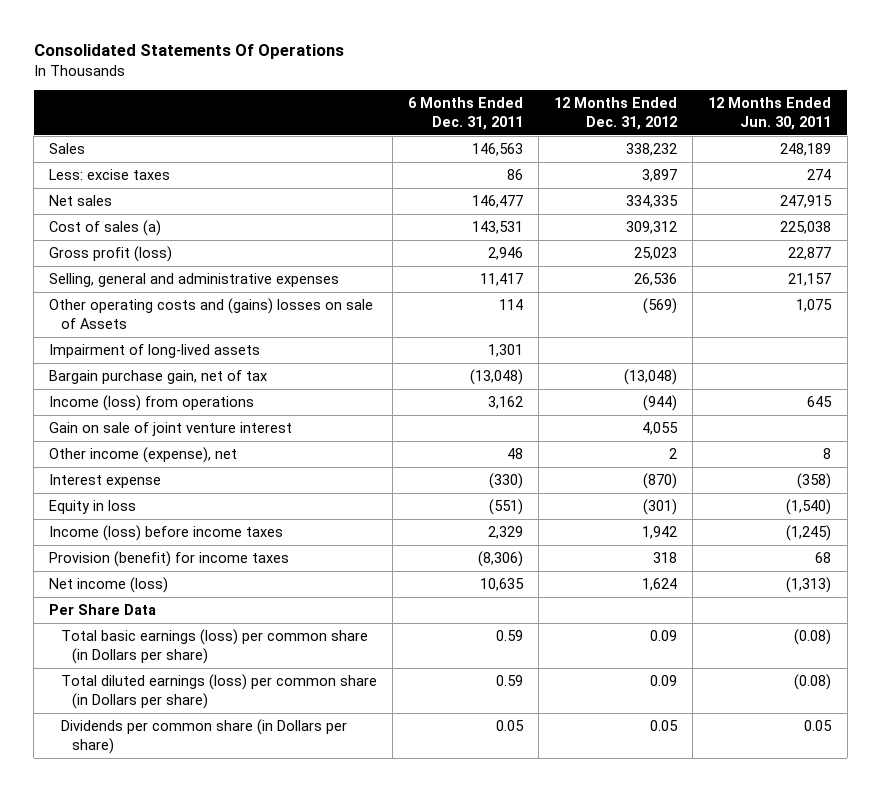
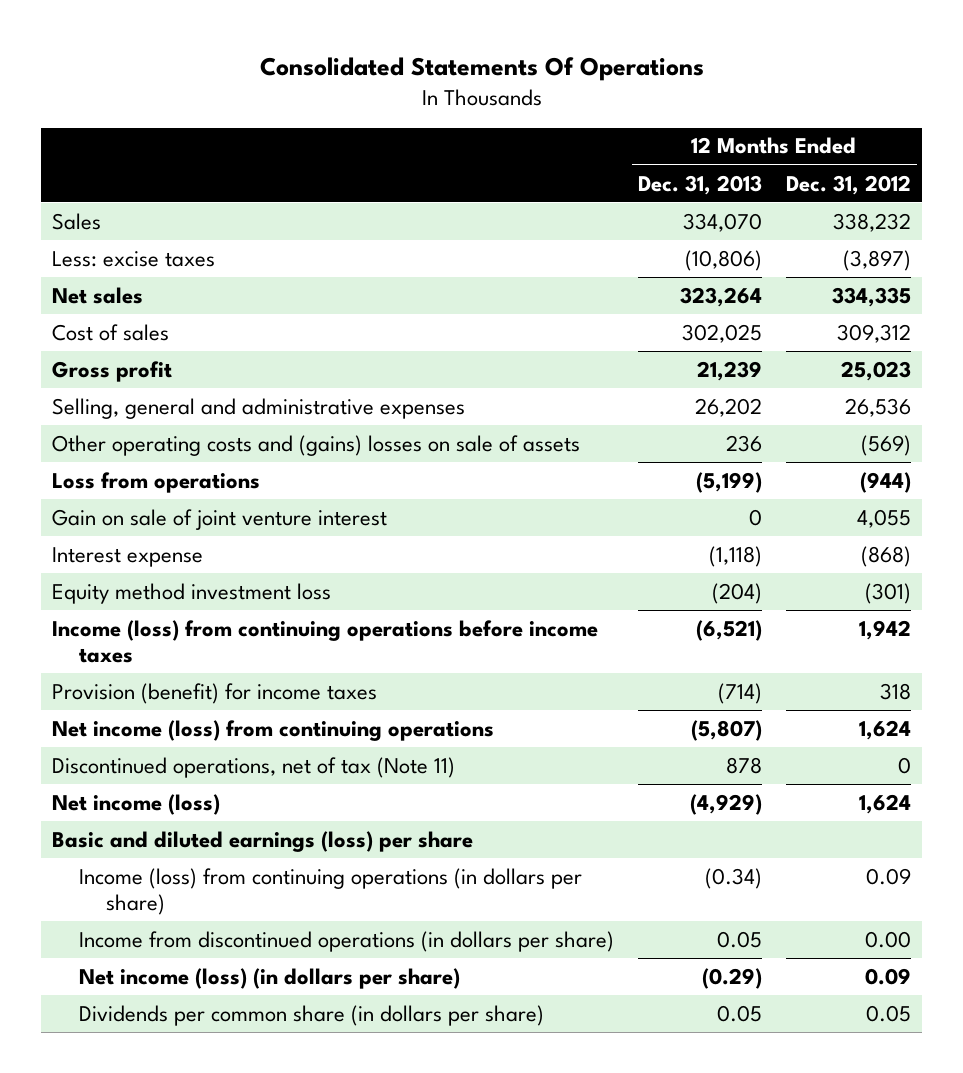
- | 6 Months Ended Dec. 31, 2011 | 12 Months Ended Dec. 31, 2012 | 12 Months Ended Jun. 30, 2011
+ | 12 Months Ended Dec. 31, 2013 | 12 Months Ended Dec. 31, 2012
- Less: excise taxes | 86 | 3,897 | 274
+ Less: excise taxes | (10,806) | (3,897)
- Cost of sales (a) | 143,531 | 309,312 | 225,038
- Gross profit (loss) | 2,946 | 25,023 | 22,877
+ Cost of sales | 302,025 | 309,312
+ Gross profit | 21,239 | 25,023
- Other operating costs and (gains) losses on sale of Assets | 114 | (569) | 1,075
- Impairment of long-lived assets | 1,301 | |
- Bargain purchase gain, net of tax | (13,048) | (13,048) |
- Income (loss) from operations | 3,162 | (944) | 645
+ Other operating costs and (gains) losses on sale of assets | 236 | (569)
+ Loss from operations | (5,199) | (944)
- Other income (expense), net | 48 | 2 | 8
- Interest expense | (330) | (870) | (358)
- Equity in loss | (551) | (301) | (1,540)
- Income (loss) before income taxes | 2,329 | 1,942 | (1,245)
+ Interest expense | (1,118) | (868)
+ Equity method investment loss | (204) | (301)
+ Income (loss) from continuing operations before income taxes | (6,521) | 1,942
+ Net income (loss) from continuing operations | (5,807) | 1,624
+ Discontinued operations, net of tax (Note 11) | 878 | 0
- Per Share Data
- Total basic earnings (loss) per common share (in Dollars per share) | 0.59 | 0.09 | (0.08)
- Total diluted earnings (loss) per common share (in Dollars per share) | 0.59 | 0.09 | (0.08)
- Dividends per common share (in Dollars per share) | 0.05 | 0.05 | 0.05
+ Basic and diluted earnings (loss) per share
+ Income (loss) from continuing operations (in dollars per share) | (0.34) | 0.09
+ Income from discontinued operations (in dollars per share) | 0.05 | 0.00
+ Net income (loss) (in dollars per share) | (0.29) | 0.09
+ Dividends per common share (in dollars per share) | 0.05 | 0.05

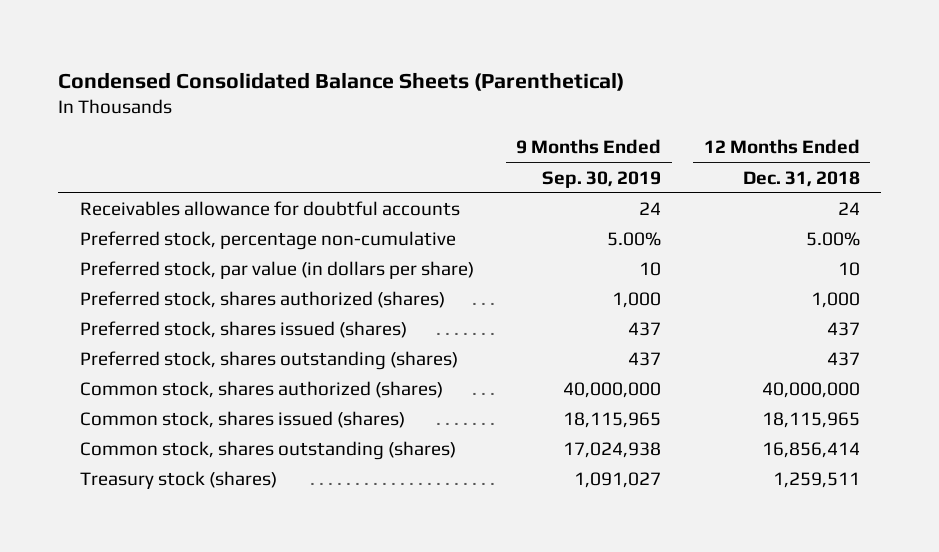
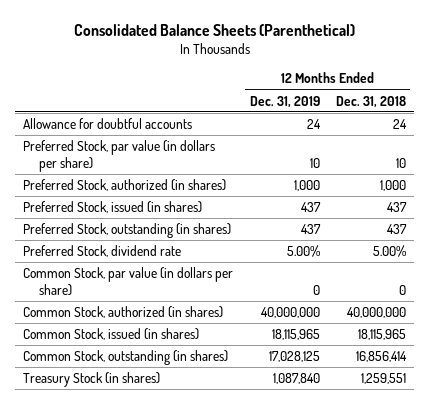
- Condensed Consolidated Balance Sheets (Parenthetical)
+ Consolidated Balance Sheets (Parenthetical)
- | 9 Months Ended Sep. 30, 2019 | 12 Months Ended Dec. 31, 2018
+ | 12 Months Ended Dec. 31, 2019 | 12 Months Ended Dec. 31, 2018
- Receivables allowance for doubtful accounts | 24 | 24
- Preferred stock, percentage non-cumulative | 5.00% | 5.00%
- Preferred stock, par value (in dollars per share) | 10 | 10
- Preferred stock, shares authorized (shares) | 1,000 | 1,000
- Preferred stock, shares issued (shares) | 437 | 437
- Preferred stock, shares outstanding (shares) | 437 | 437
- Common stock, shares authorized (shares) | 40,000,000 | 40,000,000
- Common stock, shares issued (shares) | 18,115,965 | 18,115,965
- Common stock, shares outstanding (shares) | 17,024,938 | 16,856,414
- Treasury stock (shares) | 1,091,027 | 1,259,511
+ Allowance for doubtful accounts | 24 | 24
+ Preferred Stock, par value (in dollars per share) | 10 | 10
+ Preferred Stock, authorized (in shares) | 1,000 | 1,000
+ Preferred Stock, issued (in shares) | 437 | 437
+ Preferred Stock, outstanding (in shares) | 437 | 437
+ Preferred Stock, dividend rate | 5.00% | 5.00%
+ Common Stock, par value (in dollars per share) | 0 | 0
+ Common Stock, authorized (in shares) | 40,000,000 | 40,000,000
+ Common Stock, issued (in shares) | 18,115,965 | 18,115,965
+ Common Stock, outstanding (in shares) | 17,028,125 | 16,856,414
+ Treasury Stock (in shares) | 1,087,840 | 1,259,551

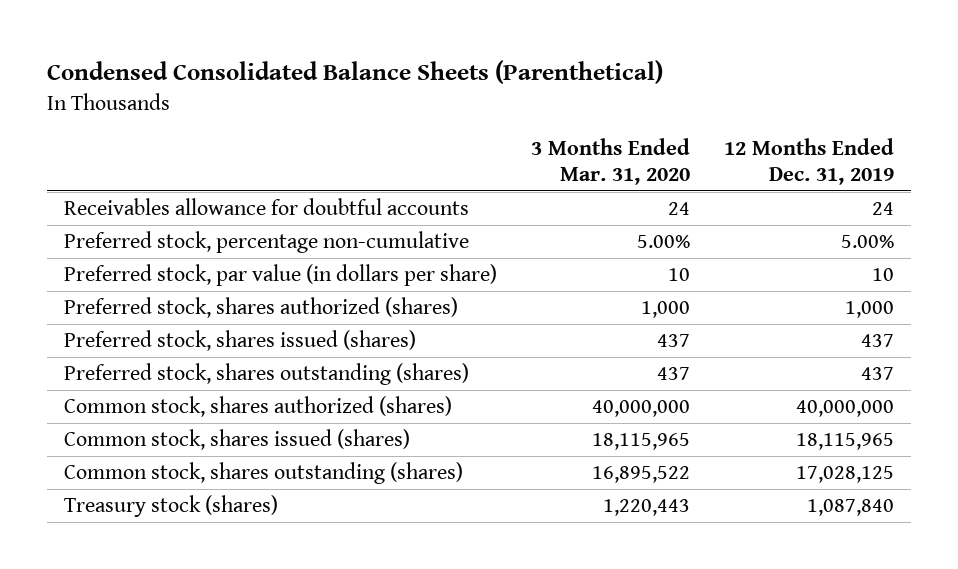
- Consolidated Balance Sheets (Parenthetical)
+ Condensed Consolidated Balance Sheets (Parenthetical)
- | 12 Months Ended Dec. 31, 2019 | 12 Months Ended Dec. 31, 2018
+ | 3 Months Ended Mar. 31, 2020 | 12 Months Ended Dec. 31, 2019
- Allowance for doubtful accounts | 24 | 24
- Preferred Stock, par value (in dollars per share) | 10 | 10
- Preferred Stock, authorized (in shares) | 1,000 | 1,000
- Preferred Stock, issued (in shares) | 437 | 437
- Preferred Stock, outstanding (in shares) | 437 | 437
- Preferred Stock, dividend rate | 5.00% | 5.00%
- Common Stock, par value (in dollars per share) | 0 | 0
- Common Stock, authorized (in shares) | 40,000,000 | 40,000,000
- Common Stock, issued (in shares) | 18,115,965 | 18,115,965
- Common Stock, outstanding (in shares) | 17,028,125 | 16,856,414
- Treasury Stock (in shares) | 1,087,840 | 1,259,551
+ Receivables allowance for doubtful accounts | 24 | 24
+ Preferred stock, percentage non-cumulative | 5.00% | 5.00%
+ Preferred stock, par value (in dollars per share) | 10 | 10
+ Preferred stock, shares authorized (shares) | 1,000 | 1,000
+ Preferred stock, shares issued (shares) | 437 | 437
+ Preferred stock, shares outstanding (shares) | 437 | 437
+ Common stock, shares authorized (shares) | 40,000,000 | 40,000,000
+ Common stock, shares issued (shares) | 18,115,965 | 18,115,965
+ Common stock, shares outstanding (shares) | 16,895,522 | 17,028,125
+ Treasury stock (shares) | 1,220,443 | 1,087,840

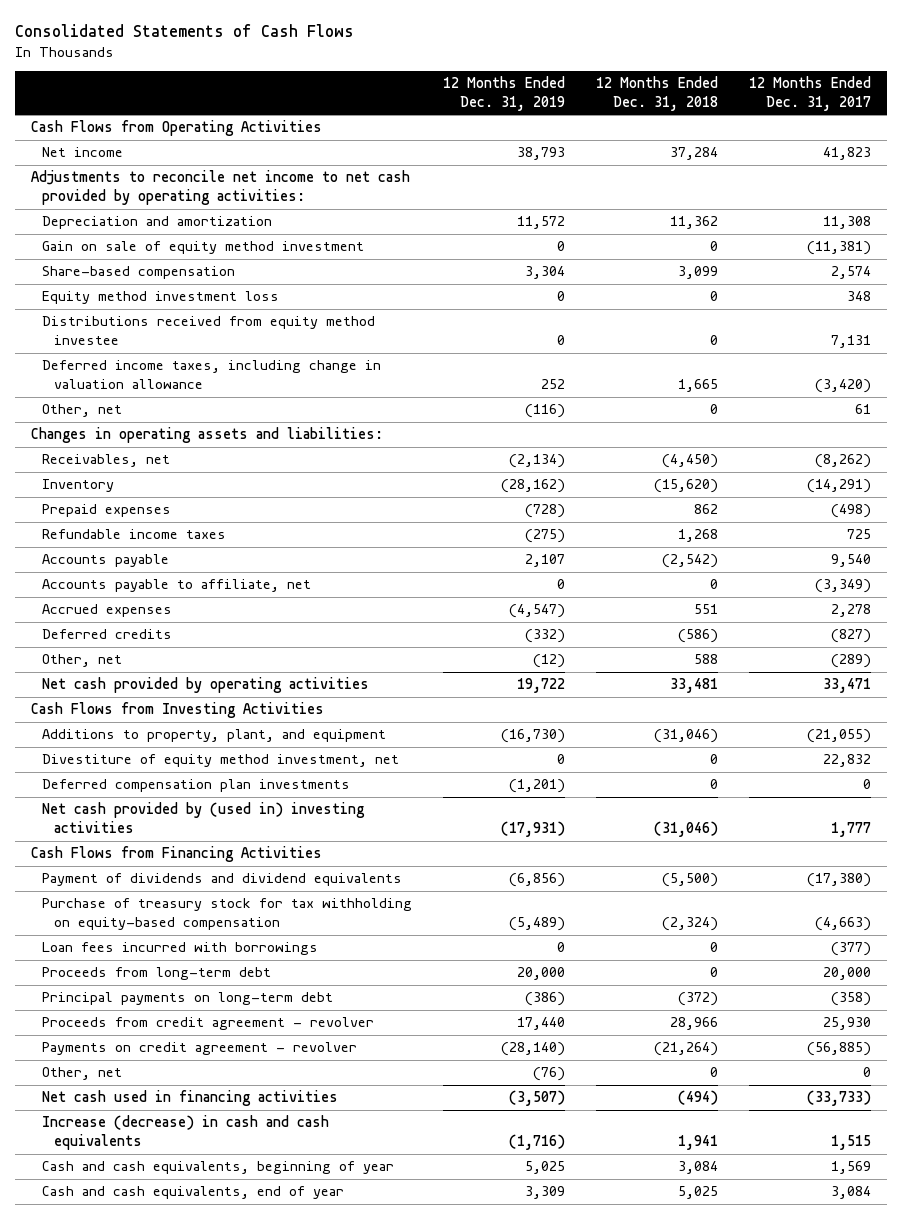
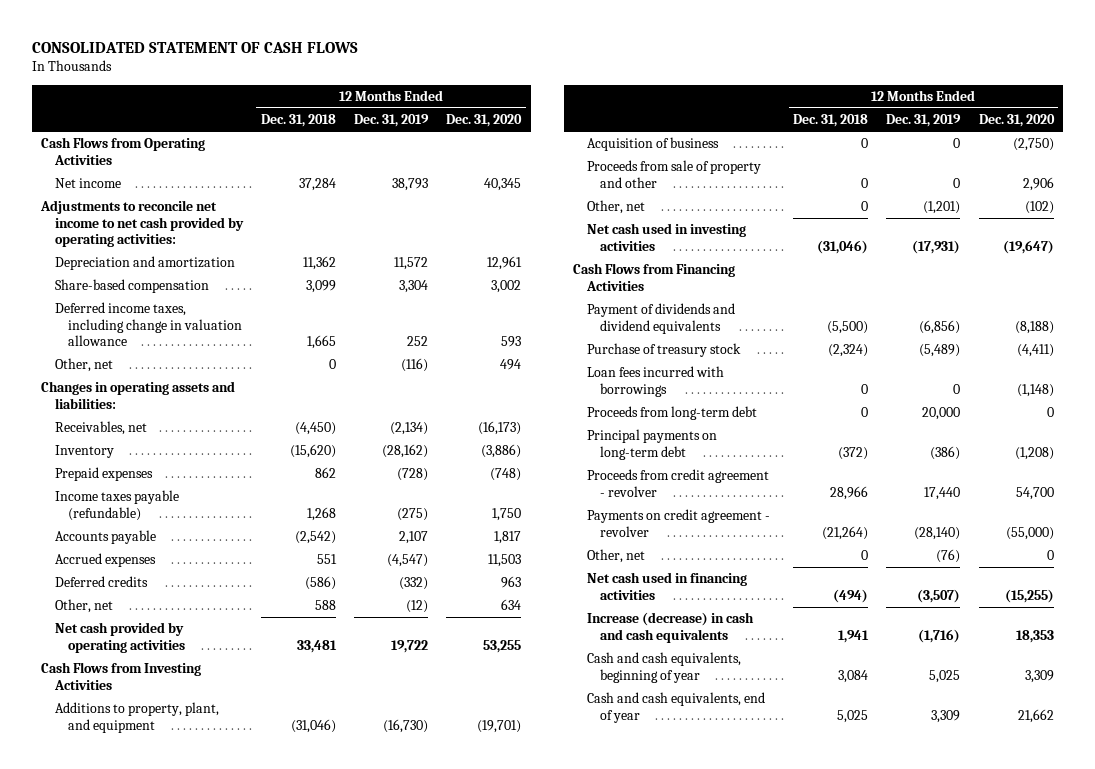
- Consolidated Statements of Cash Flows
+ CONSOLIDATED STATEMENT OF CASH FLOWS
- | 12 Months Ended Dec. 31, 2019 | 12 Months Ended Dec. 31, 2018 | 12 Months Ended Dec. 31, 2017
+ | 12 Months Ended Dec. 31, 2018 | 12 Months Ended Dec. 31, 2019 | 12 Months Ended Dec. 31, 2020
- Gain on sale of equity method investment | 0 | 0 | (11,381)
- Equity method investment loss | 0 | 0 | 348
- Distributions received from equity method investee | 0 | 0 | 7,131
- Refundable income taxes | (275) | 1,268 | 725
+ Income taxes payable (refundable) | 1,268 | (275) | 1,750
- Accounts payable to affiliate, net | 0 | 0 | (3,349)
- Divestiture of equity method investment, net | 0 | 0 | 22,832
- Deferred compensation plan investments | (1,201) | 0 | 0
- Net cash provided by (used in) investing activities | (17,931) | (31,046) | 1,777
+ Acquisition of business | 0 | 0 | (2,750)
+ Proceeds from sale of property and other | 0 | 0 | 2,906
+ Other, net | 0 | (1,201) | (102)
+ Net cash used in investing activities | (31,046) | (17,931) | (19,647)
- Purchase of treasury stock for tax withholding on equity-based compensation | (5,489) | (2,324) | (4,663)
+ Purchase of treasury stock | (2,324) | (5,489) | (4,411)

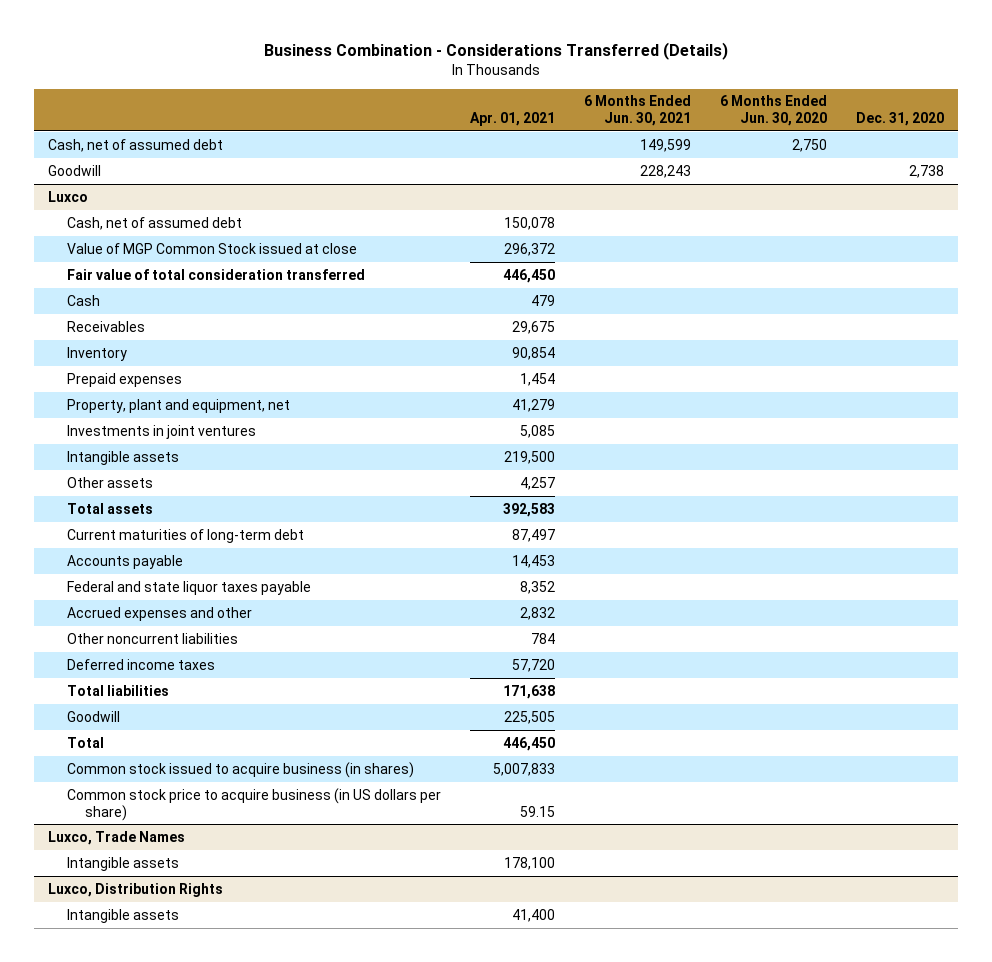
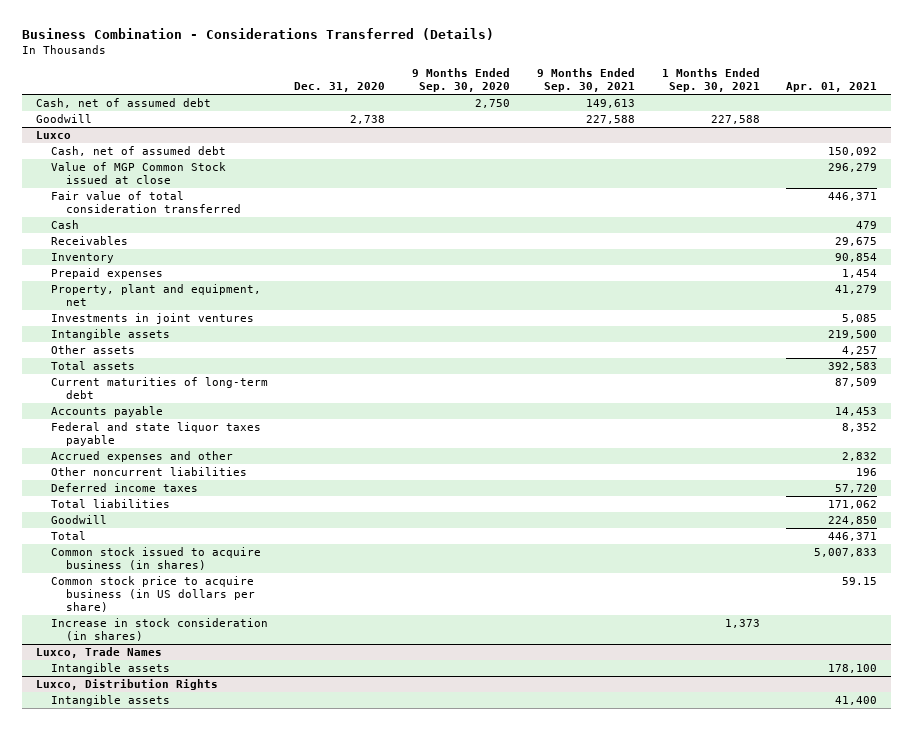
- | Apr. 01, 2021 | 6 Months Ended Jun. 30, 2021 | 6 Months Ended Jun. 30, 2020 | Dec. 31, 2020
+ | Dec. 31, 2020 | 9 Months Ended Sep. 30, 2020 | 9 Months Ended Sep. 30, 2021 | 1 Months Ended Sep. 30, 2021 | Apr. 01, 2021
@ Luxco
- Cash, net of assumed debt | 150,078 | | |
- Value of MGP Common Stock issued at close | 296,372 | | |
- Fair value of total consideration transferred | 446,450 | | |
+ Cash, net of assumed debt | | | | | 150,092
+ Value of MGP Common Stock issued at close | | | | | 296,279
+ Fair value of total consideration transferred | | | | | 446,371
- Current maturities of long-term debt | 87,497 | | |
+ Current maturities of long-term debt | | | | | 87,509
- Other noncurrent liabilities | 784 | | |
+ Other noncurrent liabilities | | | | | 196
- Total liabilities | 171,638 | | |
- Goodwill | 225,505 | | |
- Total | 446,450 | | |
+ Total liabilities | | | | | 171,062
+ Goodwill | | | | | 224,850
+ Total | | | | | 446,371
+ Increase in stock consideration (in shares) | | | | 1,373 |

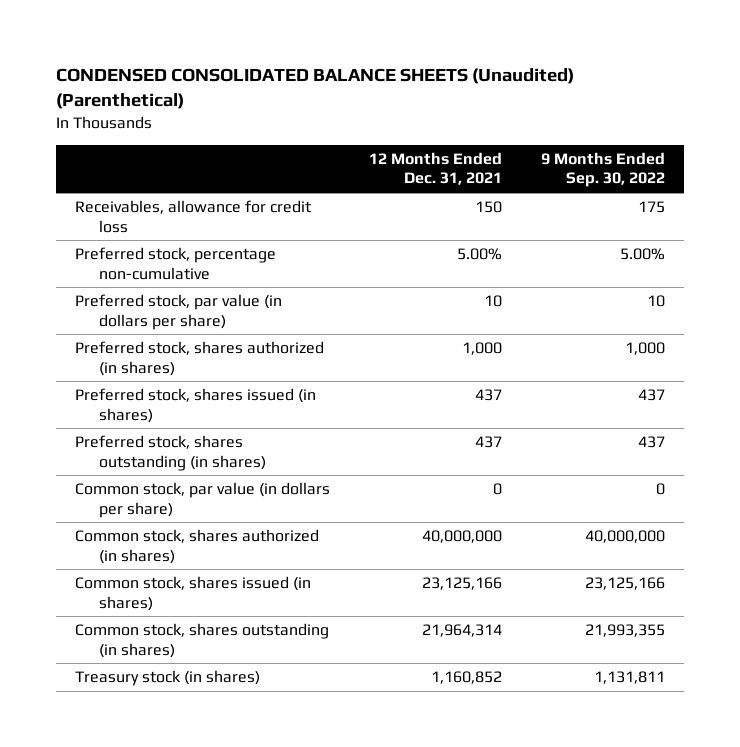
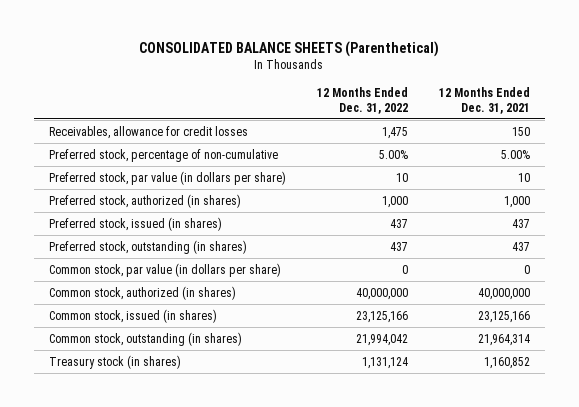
- CONDENSED CONSOLIDATED BALANCE SHEETS (Unaudited) (Parenthetical)
+ CONSOLIDATED BALANCE SHEETS (Parenthetical)
- | 12 Months Ended Dec. 31, 2021 | 9 Months Ended Sep. 30, 2022
+ | 12 Months Ended Dec. 31, 2022 | 12 Months Ended Dec. 31, 2021
- Receivables, allowance for credit loss | 150 | 175
- Preferred stock, percentage non-cumulative | 5.00% | 5.00%
+ Receivables, allowance for credit losses | 1,475 | 150
+ Preferred stock, percentage of non-cumulative | 5.00% | 5.00%
- Preferred stock, shares authorized (in shares) | 1,000 | 1,000
- Preferred stock, shares issued (in shares) | 437 | 437
- Preferred stock, shares outstanding (in shares) | 437 | 437
+ Preferred stock, authorized (in shares) | 1,000 | 1,000
+ Preferred stock, issued (in shares) | 437 | 437
+ Preferred stock, outstanding (in shares) | 437 | 437
- Common stock, shares authorized (in shares) | 40,000,000 | 40,000,000
- Common stock, shares issued (in shares) | 23,125,166 | 23,125,166
- Common stock, shares outstanding (in shares) | 21,964,314 | 21,993,355
+ Common stock, authorized (in shares) | 40,000,000 | 40,000,000
+ Common stock, issued (in shares) | 23,125,166 | 23,125,166
+ Common stock, outstanding (in shares) | 21,994,042 | 21,964,314

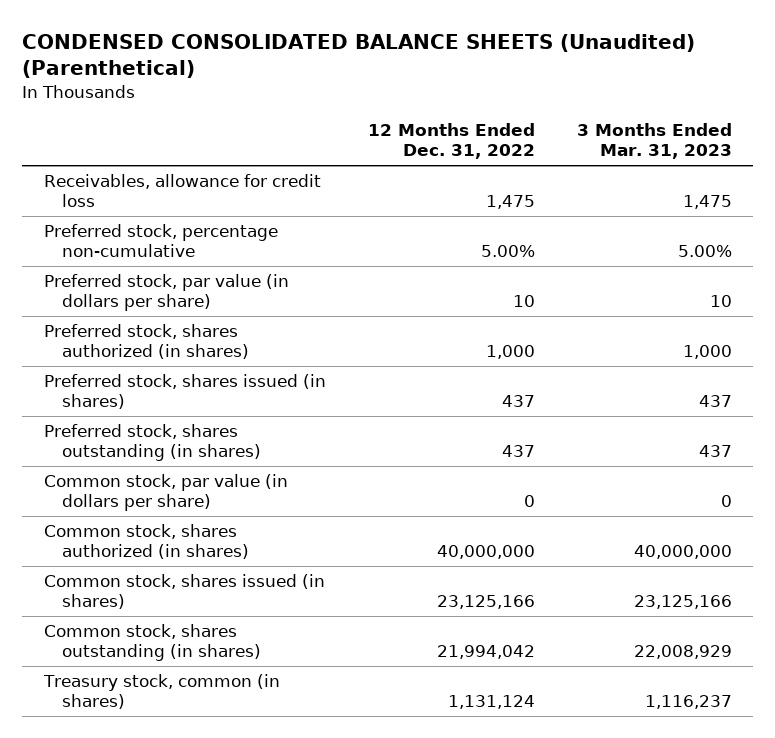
- CONSOLIDATED BALANCE SHEETS (Parenthetical)
+ CONDENSED CONSOLIDATED BALANCE SHEETS (Unaudited) (Parenthetical)
- | 12 Months Ended Dec. 31, 2022 | 12 Months Ended Dec. 31, 2021
+ | 12 Months Ended Dec. 31, 2022 | 3 Months Ended Mar. 31, 2023
- Receivables, allowance for credit losses | 1,475 | 150
- Preferred stock, percentage of non-cumulative | 5.00% | 5.00%
+ Receivables, allowance for credit loss | 1,475 | 1,475
+ Preferred stock, percentage non-cumulative | 5.00% | 5.00%
- Preferred stock, authorized (in shares) | 1,000 | 1,000
- Preferred stock, issued (in shares) | 437 | 437
- Preferred stock, outstanding (in shares) | 437 | 437
+ Preferred stock, shares authorized (in shares) | 1,000 | 1,000
+ Preferred stock, shares issued (in shares) | 437 | 437
+ Preferred stock, shares outstanding (in shares) | 437 | 437
- Common stock, authorized (in shares) | 40,000,000 | 40,000,000
- Common stock, issued (in shares) | 23,125,166 | 23,125,166
- Common stock, outstanding (in shares) | 21,994,042 | 21,964,314
- Treasury stock (in shares) | 1,131,124 | 1,160,852
+ Common stock, shares authorized (in shares) | 40,000,000 | 40,000,000
+ Common stock, shares issued (in shares) | 23,125,166 | 23,125,166
+ Common stock, shares outstanding (in shares) | 21,994,042 | 22,008,929
+ Treasury stock, common (in shares) | 1,131,124 | 1,116,237

